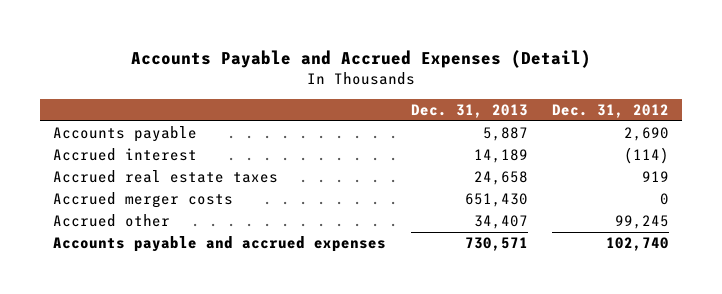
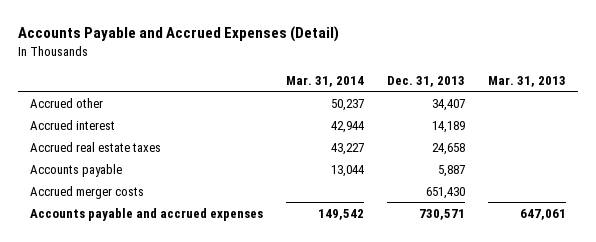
- | Dec. 31, 2013 | Dec. 31, 2012
+ | Mar. 31, 2014 | Dec. 31, 2013 | Mar. 31, 2013
moved up: Accrued other | 50,237 | 34,407 |
moved down: Accounts payable | 13,044 | 5,887 |

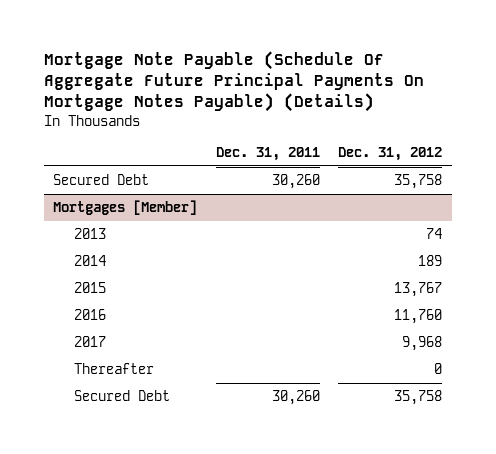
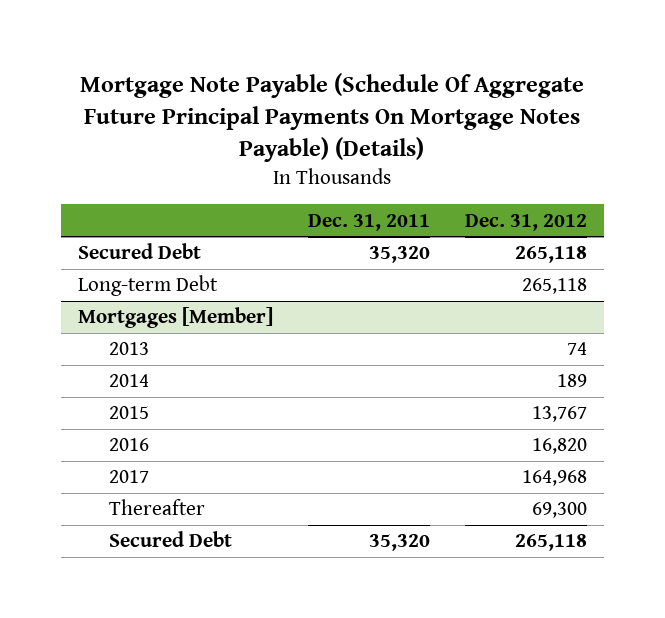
- Secured Debt | 30,260 | 35,758
+ Secured Debt | 35,320 | 265,118
+ Long-term Debt | | 265,118
@ Mortgages [Member]
- 2016 | | 11,760
- 2017 | | 9,968
- Thereafter | | 0
- Secured Debt | 30,260 | 35,758
+ 2016 | | 16,820
+ 2017 | | 164,968
+ Thereafter | | 69,300
+ Secured Debt | 35,320 | 265,118

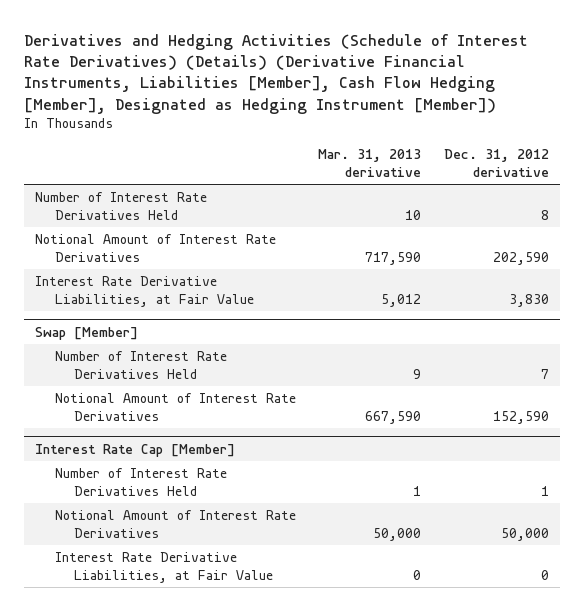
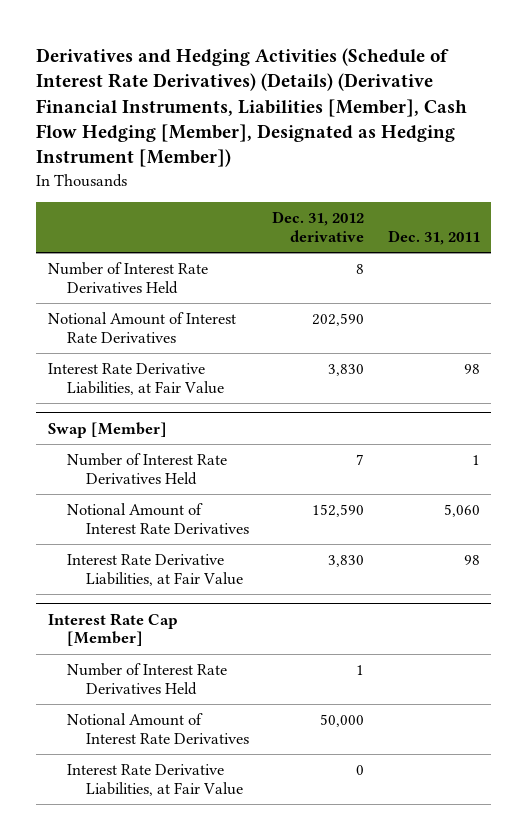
- | Mar. 31, 2013 derivative | Dec. 31, 2012 derivative
+ | Dec. 31, 2012 derivative | Dec. 31, 2011
@ Swap [Member]
+ Interest Rate Derivative Liabilities, at Fair Value | 3,830 | 98

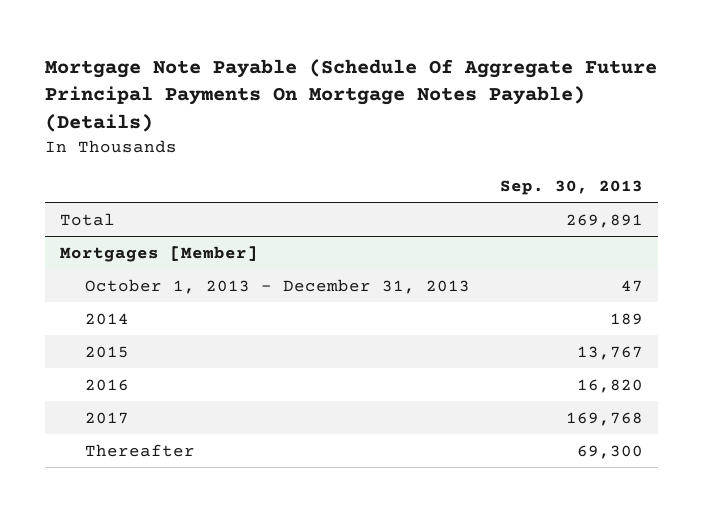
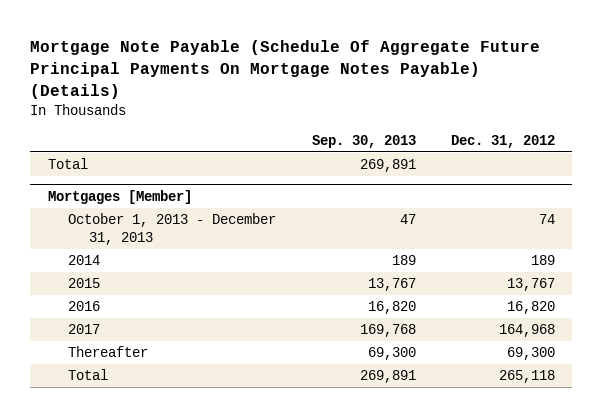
- | Sep. 30, 2013
+ | Sep. 30, 2013 | Dec. 31, 2012
@ Mortgages [Member]
+ Total | 269,891 | 265,118

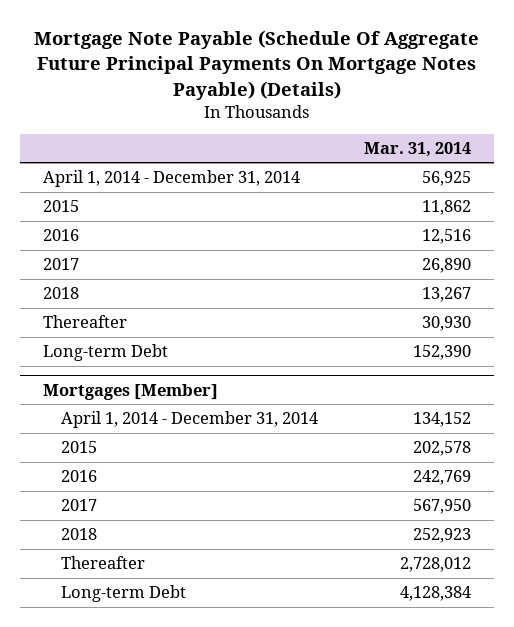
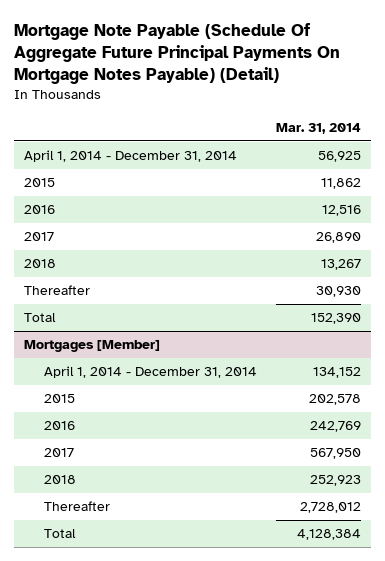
- Mortgage Note Payable (Schedule Of Aggregate Future Principal Payments On Mortgage Notes Payable) (Details)
+ Mortgage Note Payable (Schedule Of Aggregate Future Principal Payments On Mortgage Notes Payable) (Detail)
- Long-term Debt | 152,390
+ Total | 152,390
@ Mortgages [Member]
- Long-term Debt | 4,128,384
+ Total | 4,128,384

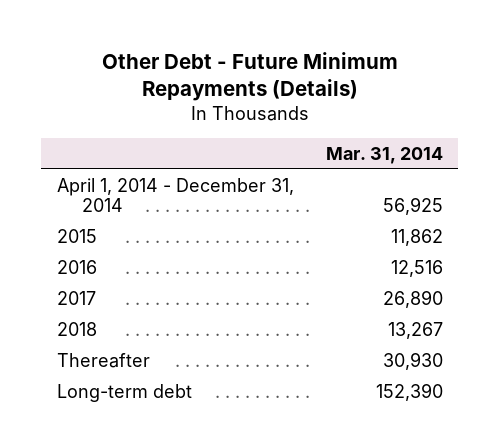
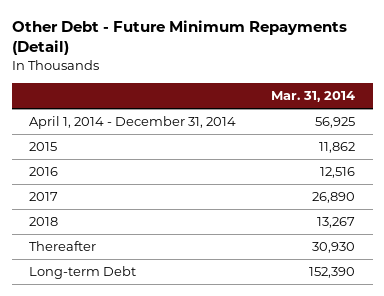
- Other Debt - Future Minimum Repayments (Details)
+ Other Debt - Future Minimum Repayments (Detail)
- Long-term debt | 152,390
+ Long-term Debt | 152,390

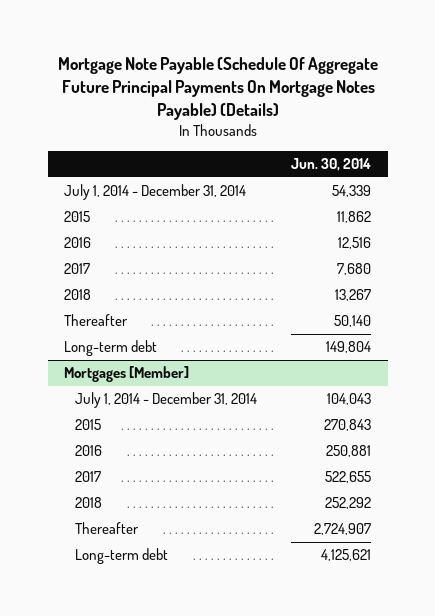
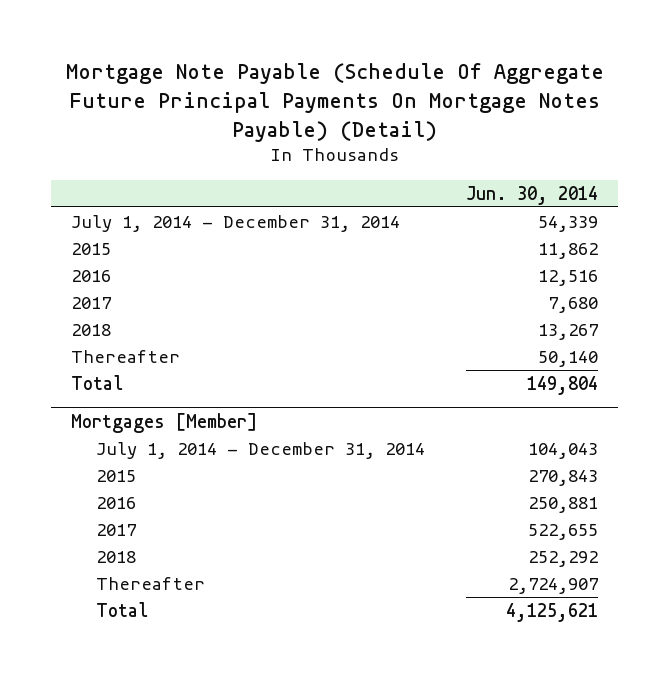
- Mortgage Note Payable (Schedule Of Aggregate Future Principal Payments On Mortgage Notes Payable) (Details)
+ Mortgage Note Payable (Schedule Of Aggregate Future Principal Payments On Mortgage Notes Payable) (Detail)
- Long-term debt | 149,804
+ Total | 149,804
@ Mortgages [Member]
- Long-term debt | 4,125,621
+ Total | 4,125,621

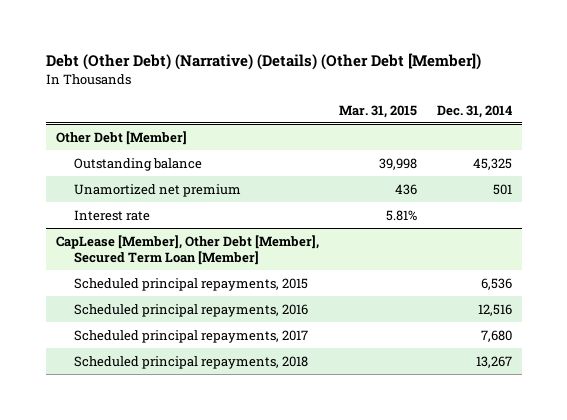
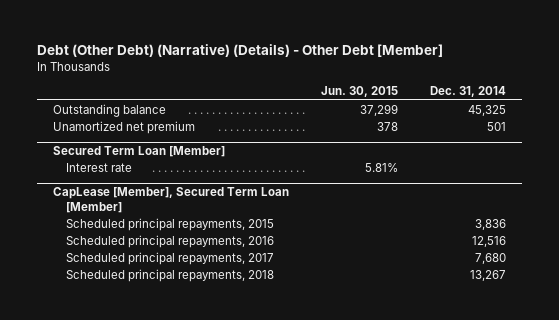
- Debt (Other Debt) (Narrative) (Details) (Other Debt [Member])
+ Debt (Other Debt) (Narrative) (Details) - Other Debt [Member]
- | Mar. 31, 2015 | Dec. 31, 2014
+ | Jun. 30, 2015 | Dec. 31, 2014
- Other Debt [Member]
+ Secured Term Loan [Member]
- CapLease [Member], Other Debt [Member], Secured Term Loan [Member]
- Scheduled principal repayments, 2015 | | 6,536
+ CapLease [Member], Secured Term Loan [Member]
+ Scheduled principal repayments, 2015 | | 3,836

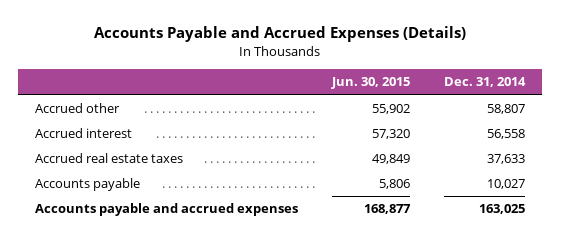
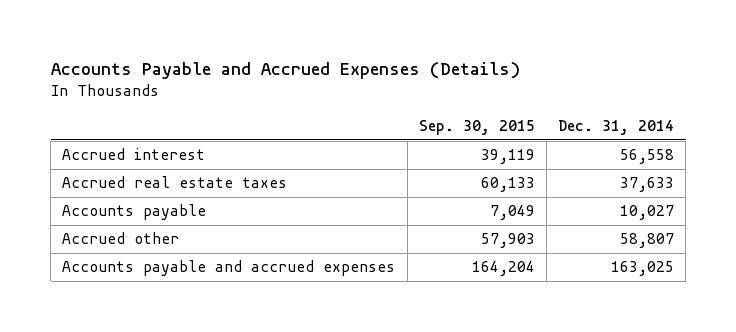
- | Jun. 30, 2015 | Dec. 31, 2014
+ | Sep. 30, 2015 | Dec. 31, 2014
moved down: Accrued other | 57,903 | 58,807

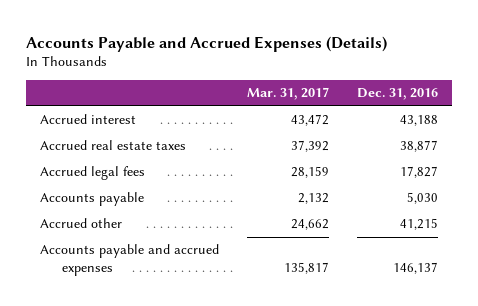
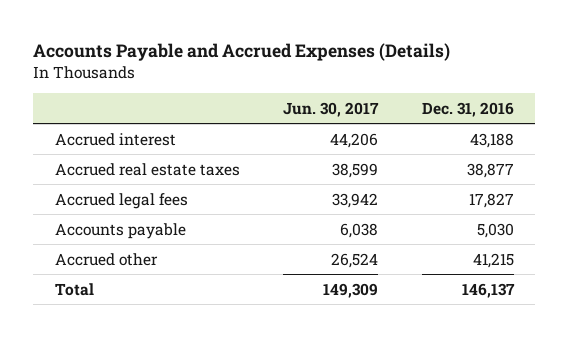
- | Mar. 31, 2017 | Dec. 31, 2016
+ | Jun. 30, 2017 | Dec. 31, 2016
- Accounts payable and accrued expenses | 135,817 | 146,137
+ Total | 149,309 | 146,137

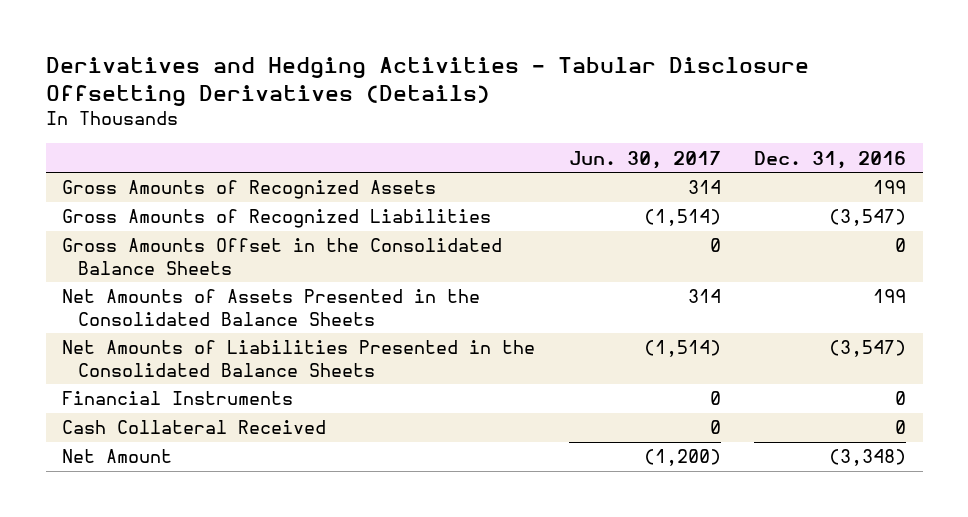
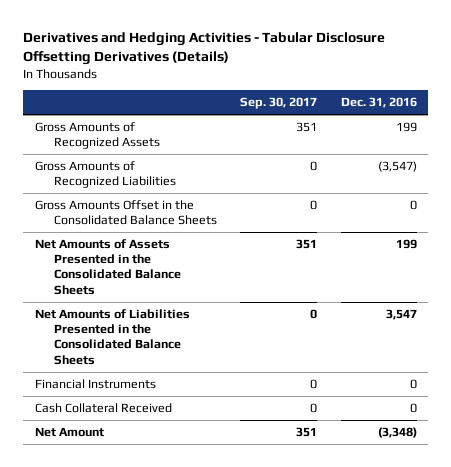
- | Jun. 30, 2017 | Dec. 31, 2016
+ | Sep. 30, 2017 | Dec. 31, 2016
- Net Amounts of Liabilities Presented in the Consolidated Balance Sheets | (1,514) | (3,547)
+ Net Amounts of Liabilities Presented in the Consolidated Balance Sheets | 0 | 3,547

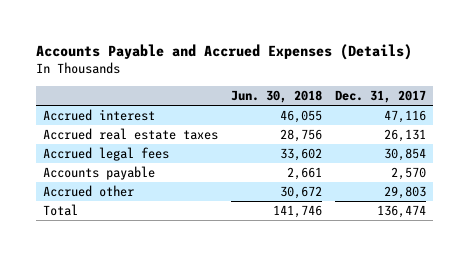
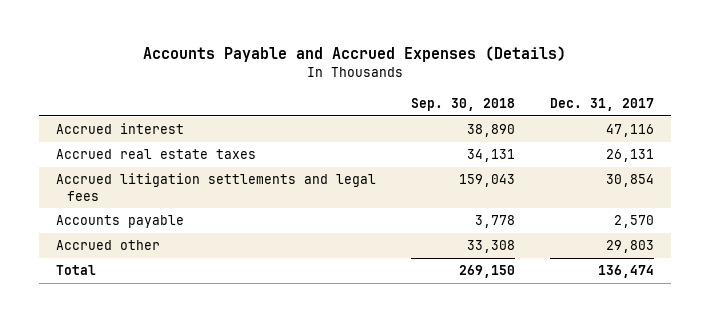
- | Jun. 30, 2018 | Dec. 31, 2017
+ | Sep. 30, 2018 | Dec. 31, 2017
- Accrued legal fees | 33,602 | 30,854
+ Accrued litigation settlements and legal fees | 159,043 | 30,854

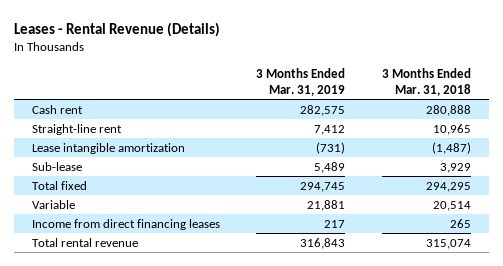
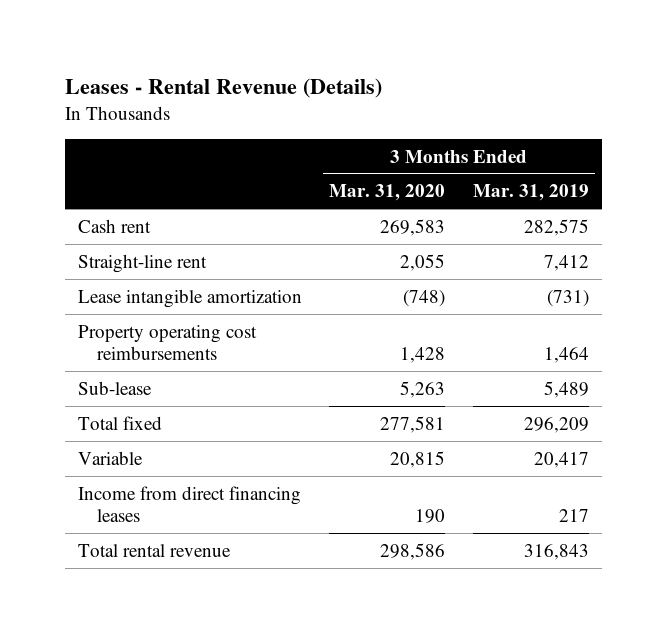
- | 3 Months Ended Mar. 31, 2019 | 3 Months Ended Mar. 31, 2018
+ | 3 Months Ended Mar. 31, 2020 | 3 Months Ended Mar. 31, 2019
+ Property operating cost reimbursements | 1,428 | 1,464
- Total fixed | 294,745 | 294,295
- Variable | 21,881 | 20,514
+ Total fixed | 277,581 | 296,209
+ Variable | 20,815 | 20,417

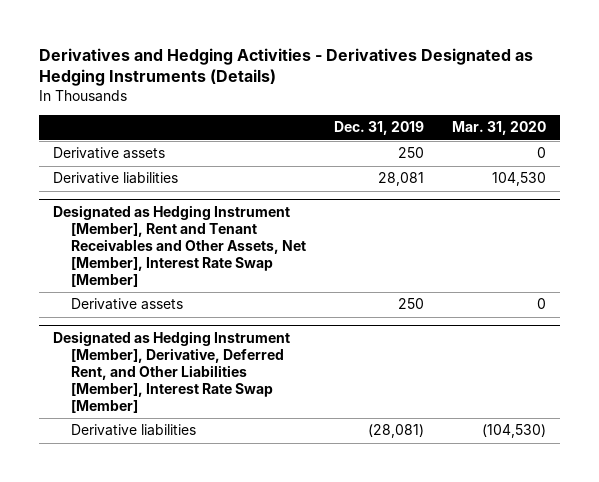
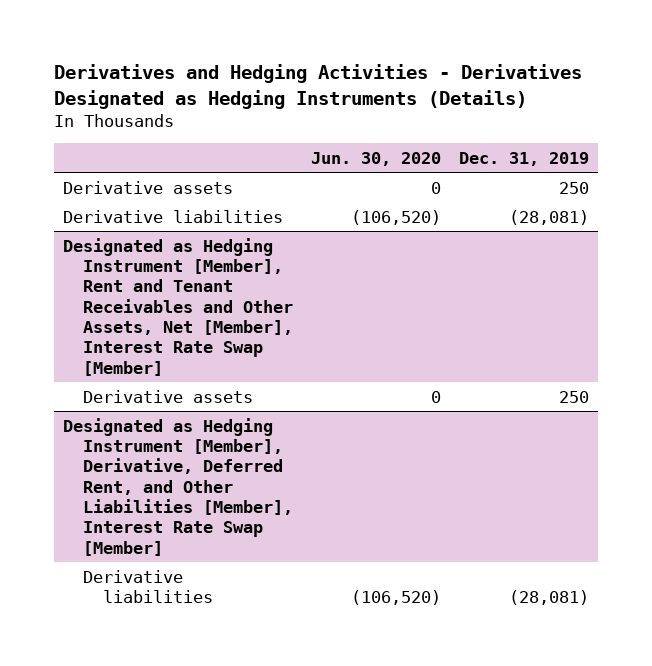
- | Dec. 31, 2019 | Mar. 31, 2020
+ | Jun. 30, 2020 | Dec. 31, 2019
- Derivative liabilities | 28,081 | 104,530
+ Derivative liabilities | (106,520) | (28,081)

